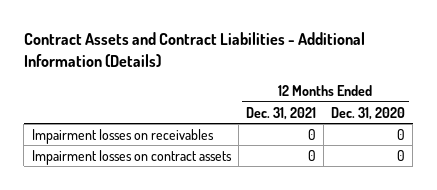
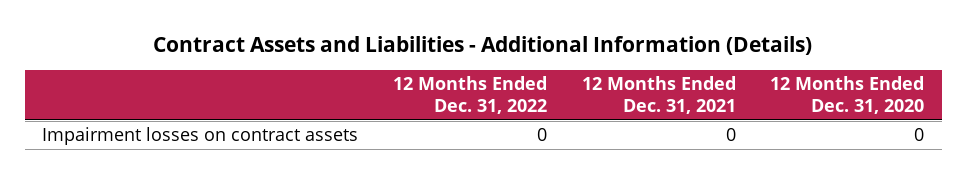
- Contract Assets and Contract Liabilities - Additional Information (Details)
+ Contract Assets and Liabilities - Additional Information (Details)
- | 12 Months Ended Dec. 31, 2021 | 12 Months Ended Dec. 31, 2020
+ | 12 Months Ended Dec. 31, 2022 | 12 Months Ended Dec. 31, 2021 | 12 Months Ended Dec. 31, 2020
- Impairment losses on receivables | 0 | 0

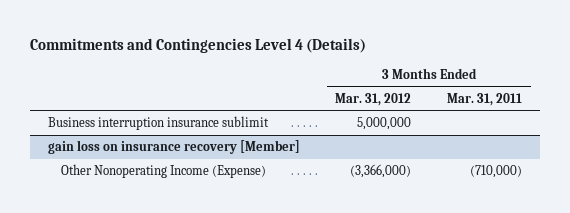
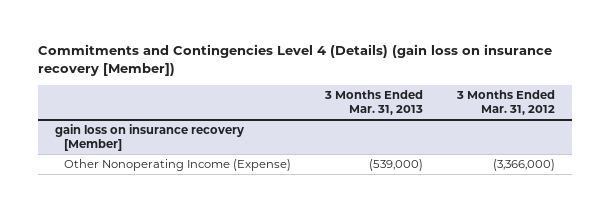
- Commitments and Contingencies Level 4 (Details)
+ Commitments and Contingencies Level 4 (Details) (gain loss on insurance recovery [Member])
- | 3 Months Ended Mar. 31, 2012 | 3 Months Ended Mar. 31, 2011
+ | 3 Months Ended Mar. 31, 2013 | 3 Months Ended Mar. 31, 2012
- Business interruption insurance sublimit | 5,000,000 |

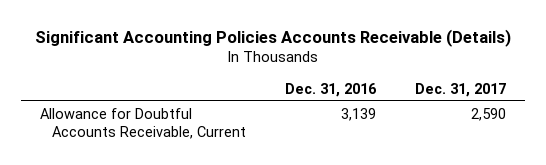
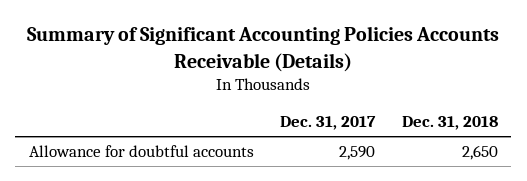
- Significant Accounting Policies Accounts Receivable (Details)
+ Summary of Significant Accounting Policies Accounts Receivable (Details)
- | Dec. 31, 2016 | Dec. 31, 2017
+ | Dec. 31, 2017 | Dec. 31, 2018
- Allowance for Doubtful Accounts Receivable, Current | 3,139 | 2,590
+ Allowance for doubtful accounts | 2,590 | 2,650

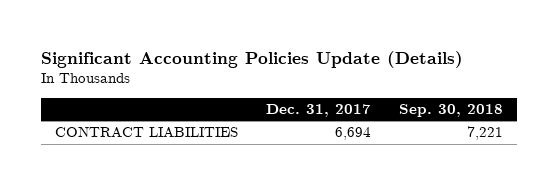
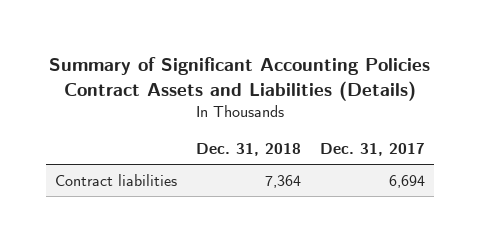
- Significant Accounting Policies Update (Details)
+ Summary of Significant Accounting Policies Contract Assets and Liabilities (Details)
- | Dec. 31, 2017 | Sep. 30, 2018
+ | Dec. 31, 2018 | Dec. 31, 2017
- CONTRACT LIABILITIES | 6,694 | 7,221
+ Contract liabilities | 7,364 | 6,694

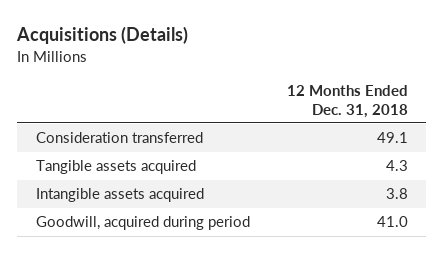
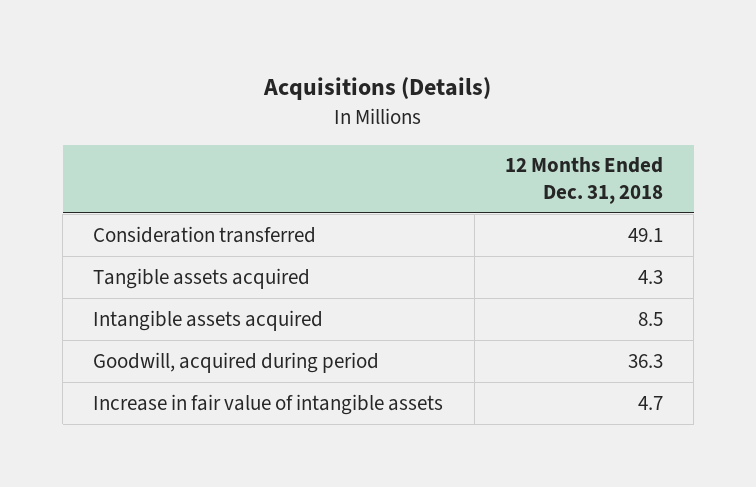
- Intangible assets acquired | 3.8
- Goodwill, acquired during period | 41.0
+ Intangible assets acquired | 8.5
+ Goodwill, acquired during period | 36.3
+ Increase in fair value of intangible assets | 4.7

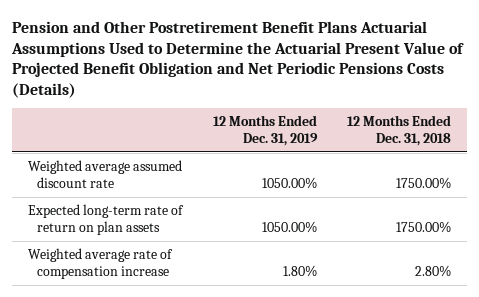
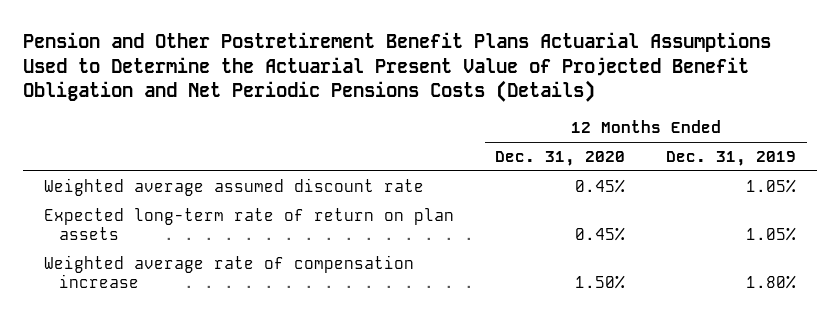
- | 12 Months Ended Dec. 31, 2019 | 12 Months Ended Dec. 31, 2018
+ | 12 Months Ended Dec. 31, 2020 | 12 Months Ended Dec. 31, 2019
- Weighted average assumed discount rate | 1050.00% | 1750.00%
- Expected long-term rate of return on plan assets | 1050.00% | 1750.00%
+ Weighted average assumed discount rate | 0.45% | 1.05%
+ Expected long-term rate of return on plan assets | 0.45% | 1.05%

